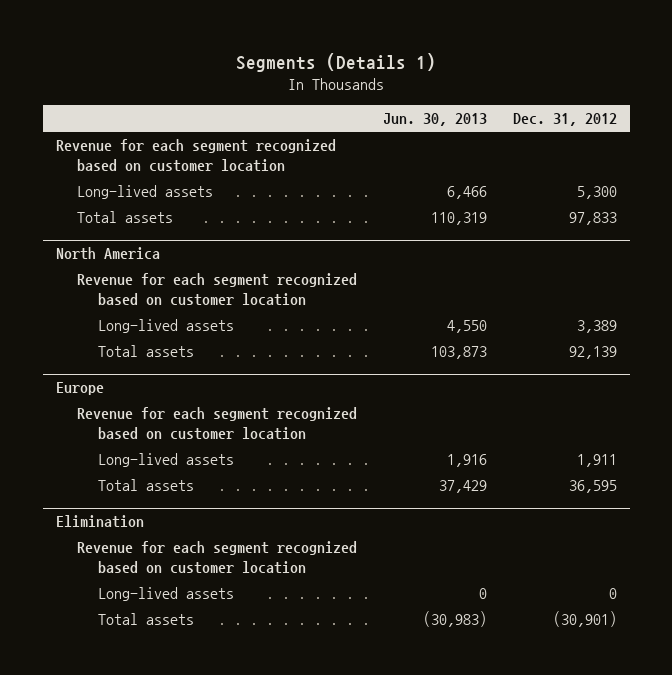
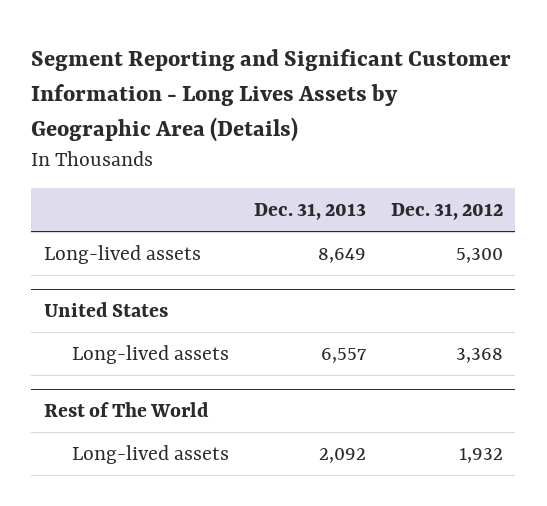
- Segments (Details 1)
+ Segment Reporting and Significant Customer Information - Long Lives Assets by Geographic Area (Details)
- | Jun. 30, 2013 | Dec. 31, 2012
+ | Dec. 31, 2013 | Dec. 31, 2012
- Revenue for each segment recognized based on customer location
- Total assets | 110,319 | 97,833
- North America
- Revenue for each segment recognized based on customer location
- Long-lived assets | 4,550 | 3,389
- Total assets | 103,873 | 92,139
- Europe
- Revenue for each segment recognized based on customer location
- Long-lived assets | 1,916 | 1,911
- Total assets | 37,429 | 36,595
- Elimination
- Revenue for each segment recognized based on customer location
- Long-lived assets | 0 | 0
- Total assets | (30,983) | (30,901)
+ United States
+ Long-lived assets | 6,557 | 3,368
+ Rest of The World
+ Long-lived assets | 2,092 | 1,932

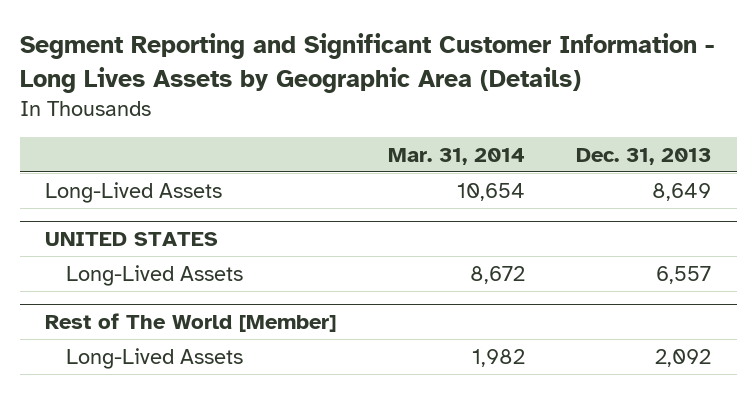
- | Dec. 31, 2013 | Dec. 31, 2012
+ | Mar. 31, 2014 | Dec. 31, 2013
- Long-lived assets | 8,649 | 5,300
- United States
- Long-lived assets | 6,557 | 3,368
- Rest of The World
- Long-lived assets | 2,092 | 1,932
+ Long-Lived Assets | 10,654 | 8,649
+ UNITED STATES
+ Long-Lived Assets | 8,672 | 6,557
+ Rest of The World [Member]
+ Long-Lived Assets | 1,982 | 2,092

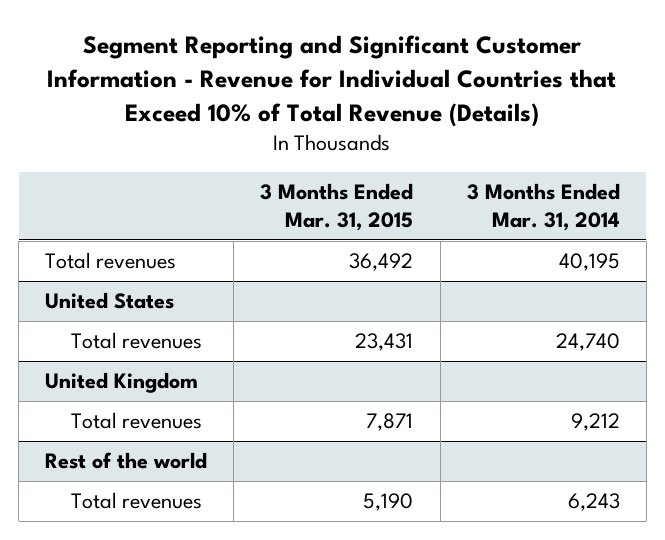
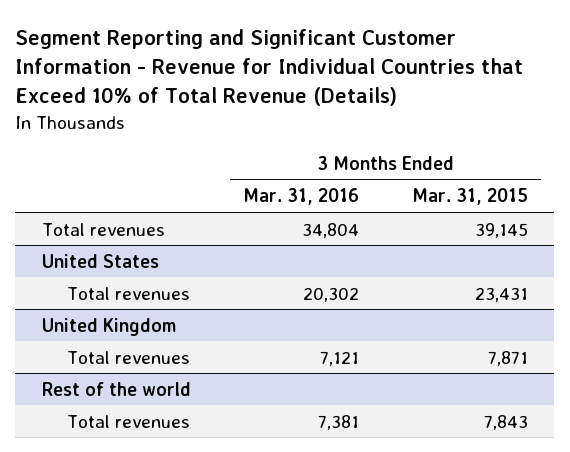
- | 3 Months Ended Mar. 31, 2015 | 3 Months Ended Mar. 31, 2014
+ | 3 Months Ended Mar. 31, 2016 | 3 Months Ended Mar. 31, 2015
- Total revenues | 36,492 | 40,195
+ Total revenues | 34,804 | 39,145
@ Rest of the world
- Total revenues | 5,190 | 6,243
+ Total revenues | 7,381 | 7,843

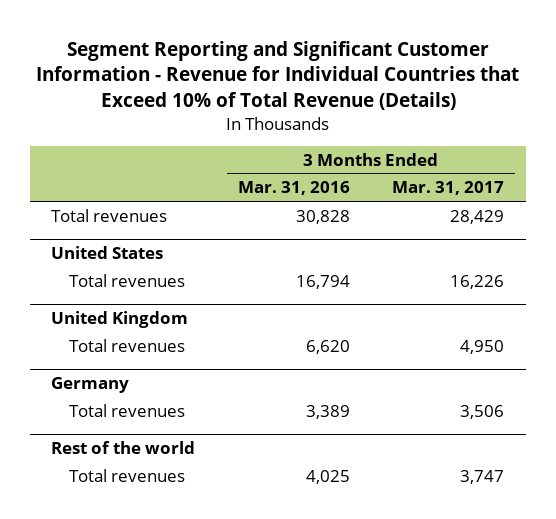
- | 3 Months Ended Mar. 31, 2016 | 3 Months Ended Mar. 31, 2015
+ | 3 Months Ended Mar. 31, 2016 | 3 Months Ended Mar. 31, 2017
- Total revenues | 34,804 | 39,145
+ Total revenues | 30,828 | 28,429
@ United States
- Total revenues | 20,302 | 23,431
+ Total revenues | 16,794 | 16,226
@ United Kingdom
- Total revenues | 7,121 | 7,871
+ Total revenues | 6,620 | 4,950
+ Germany
+ Total revenues | 3,389 | 3,506
@ Rest of the world
- Total revenues | 7,381 | 7,843
+ Total revenues | 4,025 | 3,747

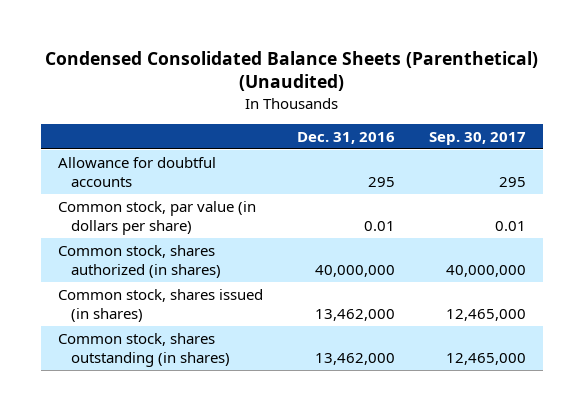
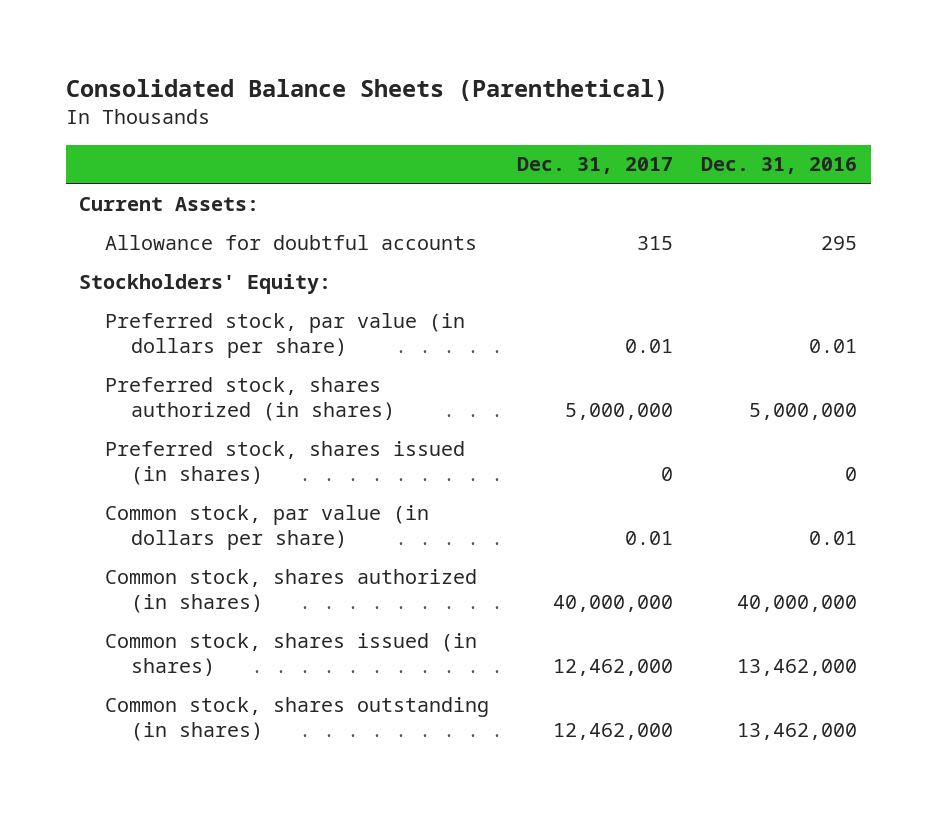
- Condensed Consolidated Balance Sheets (Parenthetical) (Unaudited)
+ Consolidated Balance Sheets (Parenthetical)
- | Dec. 31, 2016 | Sep. 30, 2017
+ | Dec. 31, 2017 | Dec. 31, 2016
+ Current Assets:
+ Stockholders' Equity:
+ Preferred stock, par value (in dollars per share) | 0.01 | 0.01
+ Preferred stock, shares authorized (in shares) | 5,000,000 | 5,000,000
+ Preferred stock, shares issued (in shares) | 0 | 0

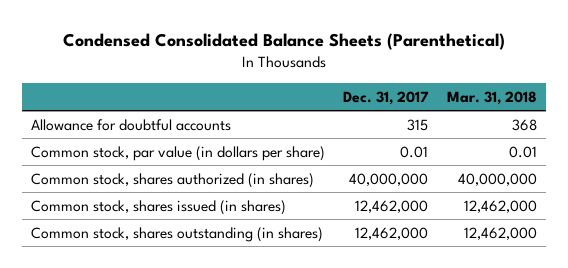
- Consolidated Balance Sheets (Parenthetical)
+ Condensed Consolidated Balance Sheets (Parenthetical)
- | Dec. 31, 2017 | Dec. 31, 2016
+ | Dec. 31, 2017 | Mar. 31, 2018
- Current Assets:
- Stockholders' Equity:
- Preferred stock, par value (in dollars per share) | 0.01 | 0.01
- Preferred stock, shares authorized (in shares) | 5,000,000 | 5,000,000
- Preferred stock, shares issued (in shares) | 0 | 0

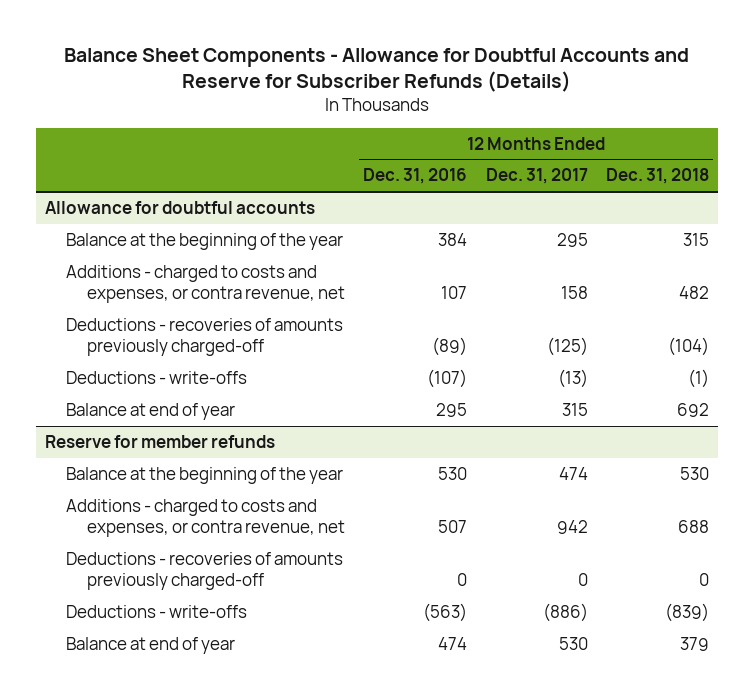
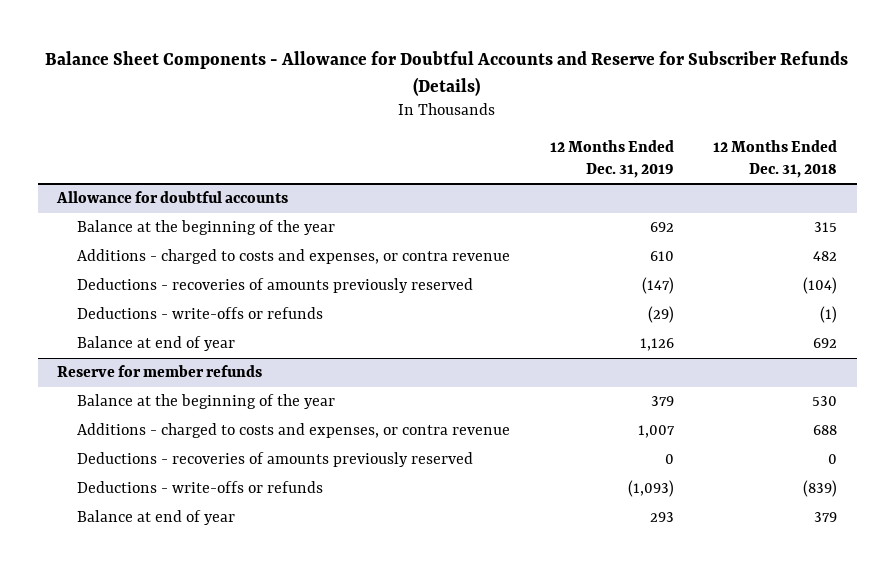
- | 12 Months Ended Dec. 31, 2016 | 12 Months Ended Dec. 31, 2017 | 12 Months Ended Dec. 31, 2018
+ | 12 Months Ended Dec. 31, 2019 | 12 Months Ended Dec. 31, 2018
@ Allowance for doubtful accounts
- Additions - charged to costs and expenses, or contra revenue, net | 107 | 158 | 482
- Deductions - recoveries of amounts previously charged-off | (89) | (125) | (104)
- Deductions - write-offs | (107) | (13) | (1)
+ Additions - charged to costs and expenses, or contra revenue | 610 | 482
+ Deductions - recoveries of amounts previously reserved | (147) | (104)
+ Deductions - write-offs or refunds | (29) | (1)
@ Reserve for member refunds
- Additions - charged to costs and expenses, or contra revenue, net | 507 | 942 | 688
- Deductions - recoveries of amounts previously charged-off | 0 | 0 | 0
- Deductions - write-offs | (563) | (886) | (839)
+ Additions - charged to costs and expenses, or contra revenue | 1,007 | 688
+ Deductions - recoveries of amounts previously reserved | 0 | 0
+ Deductions - write-offs or refunds | (1,093) | (839)

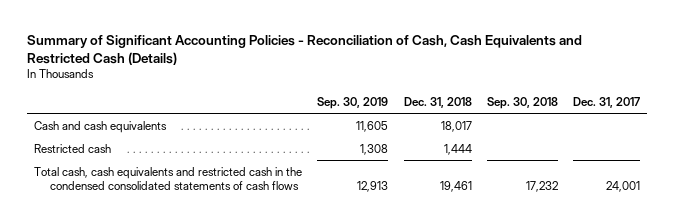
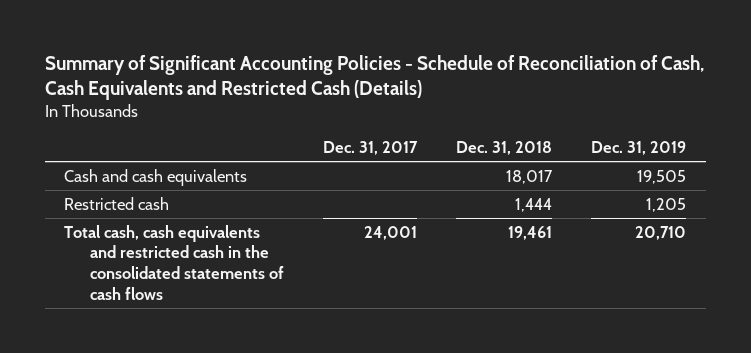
- Summary of Significant Accounting Policies - Reconciliation of Cash, Cash Equivalents and Restricted Cash (Details)
+ Summary of Significant Accounting Policies - Schedule of Reconciliation of Cash, Cash Equivalents and Restricted Cash (Details)
- | Sep. 30, 2019 | Dec. 31, 2018 | Sep. 30, 2018 | Dec. 31, 2017
+ | Dec. 31, 2017 | Dec. 31, 2018 | Dec. 31, 2019
- Total cash, cash equivalents and restricted cash in the condensed consolidated statements of cash flows | 12,913 | 19,461 | 17,232 | 24,001
+ Total cash, cash equivalents and restricted cash in the consolidated statements of cash flows | 24,001 | 19,461 | 20,710

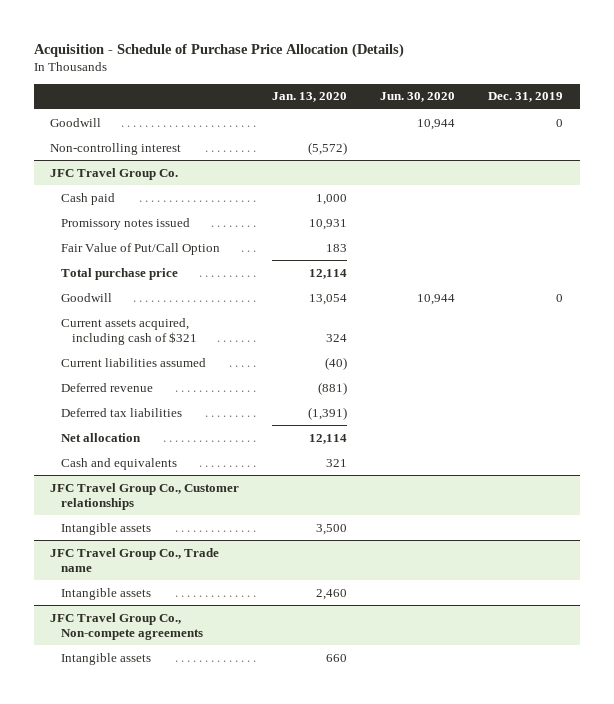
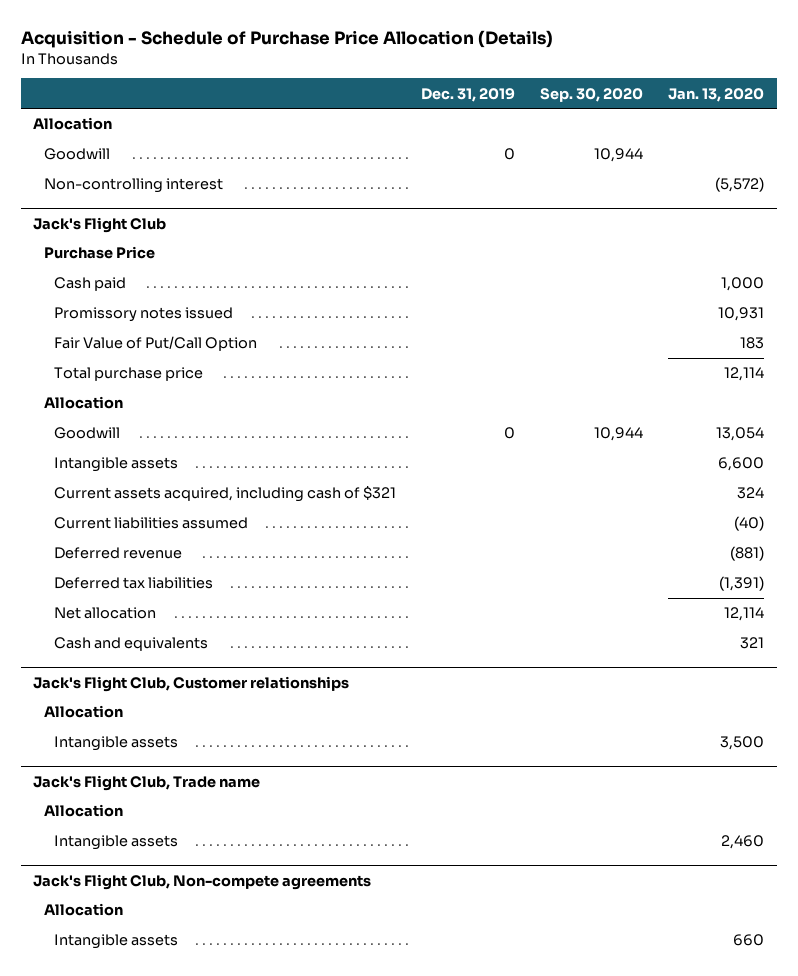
- | Jan. 13, 2020 | Jun. 30, 2020 | Dec. 31, 2019
+ | Dec. 31, 2019 | Sep. 30, 2020 | Jan. 13, 2020
+ Allocation
- JFC Travel Group Co.
+ Jack's Flight Club
+ Purchase Price
+ Allocation
+ Intangible assets | | | 6,600
- JFC Travel Group Co., Customer relationships
+ Jack's Flight Club, Customer relationships
+ Allocation
- JFC Travel Group Co., Trade name
+ Jack's Flight Club, Trade name
+ Allocation
- JFC Travel Group Co., Non-compete agreements
+ Jack's Flight Club, Non-compete agreements
+ Allocation

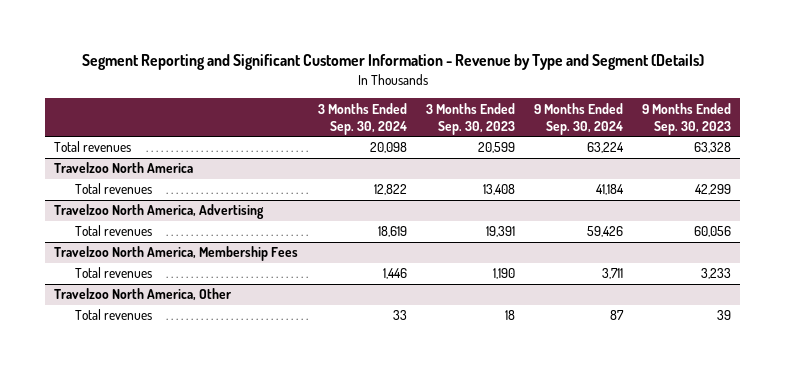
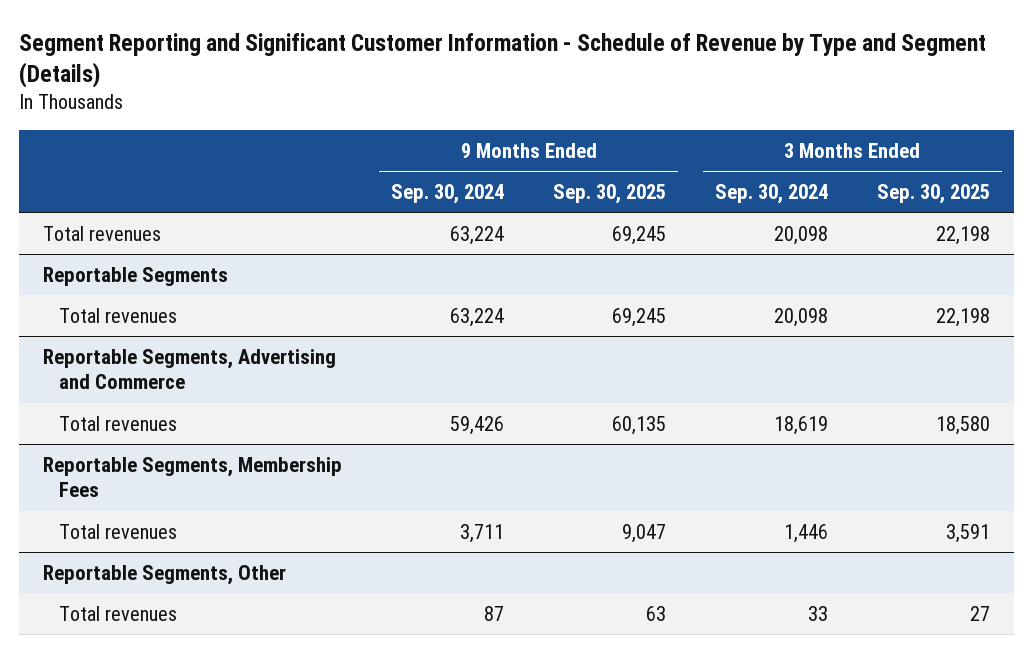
- Segment Reporting and Significant Customer Information - Revenue by Type and Segment (Details)
+ Segment Reporting and Significant Customer Information - Schedule of Revenue by Type and Segment (Details)
- | 3 Months Ended Sep. 30, 2024 | 3 Months Ended Sep. 30, 2023 | 9 Months Ended Sep. 30, 2024 | 9 Months Ended Sep. 30, 2023
+ | 9 Months Ended Sep. 30, 2024 | 9 Months Ended Sep. 30, 2025 | 3 Months Ended Sep. 30, 2024 | 3 Months Ended Sep. 30, 2025
- Travelzoo North America
- Total revenues | 12,822 | 13,408 | 41,184 | 42,299
- Travelzoo North America, Advertising
+ Reportable Segments
+ Total revenues | 63,224 | 69,245 | 20,098 | 22,198
+ Reportable Segments, Advertising and Commerce
- Travelzoo North America, Membership Fees
+ Reportable Segments, Membership Fees
- Travelzoo North America, Other
+ Reportable Segments, Other

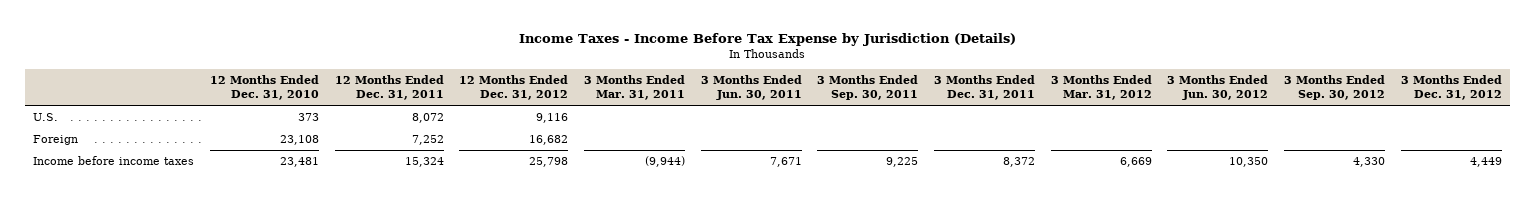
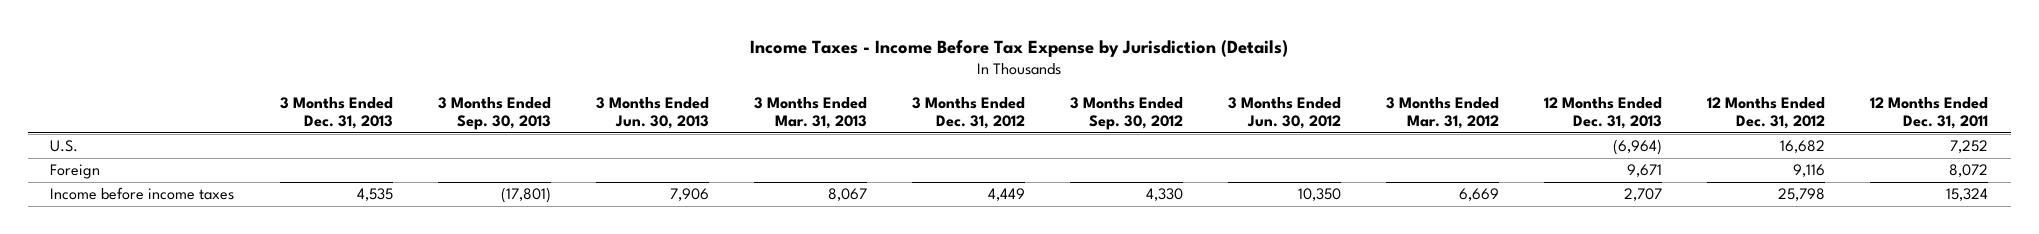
- | 12 Months Ended Dec. 31, 2010 | 12 Months Ended Dec. 31, 2011 | 12 Months Ended Dec. 31, 2012 | 3 Months Ended Mar. 31, 2011 | 3 Months Ended Jun. 30, 2011 | 3 Months Ended Sep. 30, 2011 | 3 Months Ended Dec. 31, 2011 | 3 Months Ended Mar. 31, 2012 | 3 Months Ended Jun. 30, 2012 | 3 Months Ended Sep. 30, 2012 | 3 Months Ended Dec. 31, 2012
+ | 3 Months Ended Dec. 31, 2013 | 3 Months Ended Sep. 30, 2013 | 3 Months Ended Jun. 30, 2013 | 3 Months Ended Mar. 31, 2013 | 3 Months Ended Dec. 31, 2012 | 3 Months Ended Sep. 30, 2012 | 3 Months Ended Jun. 30, 2012 | 3 Months Ended Mar. 31, 2012 | 12 Months Ended Dec. 31, 2013 | 12 Months Ended Dec. 31, 2012 | 12 Months Ended Dec. 31, 2011
- U.S. | 373 | 8,072 | 9,116 | | | | | | | |
- Foreign | 23,108 | 7,252 | 16,682 | | | | | | | |
+ U.S. | | | | | | | | | (6,964) | 16,682 | 7,252
+ Foreign | | | | | | | | | 9,671 | 9,116 | 8,072

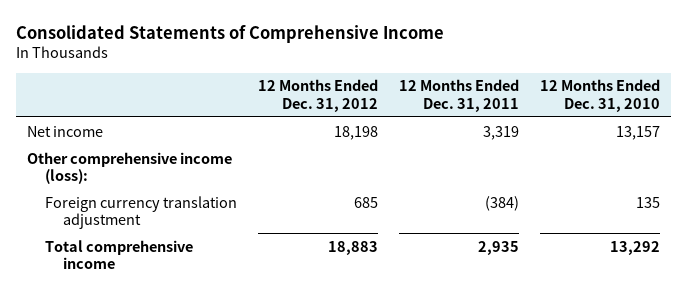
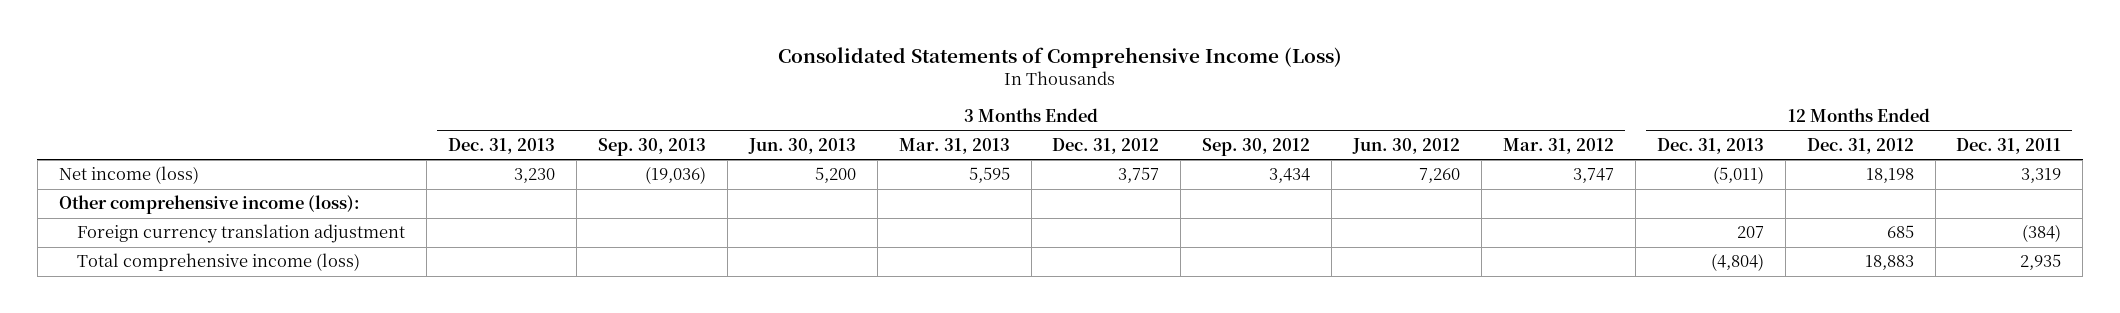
- Consolidated Statements of Comprehensive Income
+ Consolidated Statements of Comprehensive Income (Loss)
- | 12 Months Ended Dec. 31, 2012 | 12 Months Ended Dec. 31, 2011 | 12 Months Ended Dec. 31, 2010
+ | 3 Months Ended Dec. 31, 2013 | 3 Months Ended Sep. 30, 2013 | 3 Months Ended Jun. 30, 2013 | 3 Months Ended Mar. 31, 2013 | 3 Months Ended Dec. 31, 2012 | 3 Months Ended Sep. 30, 2012 | 3 Months Ended Jun. 30, 2012 | 3 Months Ended Mar. 31, 2012 | 12 Months Ended Dec. 31, 2013 | 12 Months Ended Dec. 31, 2012 | 12 Months Ended Dec. 31, 2011
- Net income | 18,198 | 3,319 | 13,157
+ Net income (loss) | 3,230 | (19,036) | 5,200 | 5,595 | 3,757 | 3,434 | 7,260 | 3,747 | (5,011) | 18,198 | 3,319
- Total comprehensive income | 18,883 | 2,935 | 13,292
+ Total comprehensive income (loss) | | | | | | | | | (4,804) | 18,883 | 2,935

